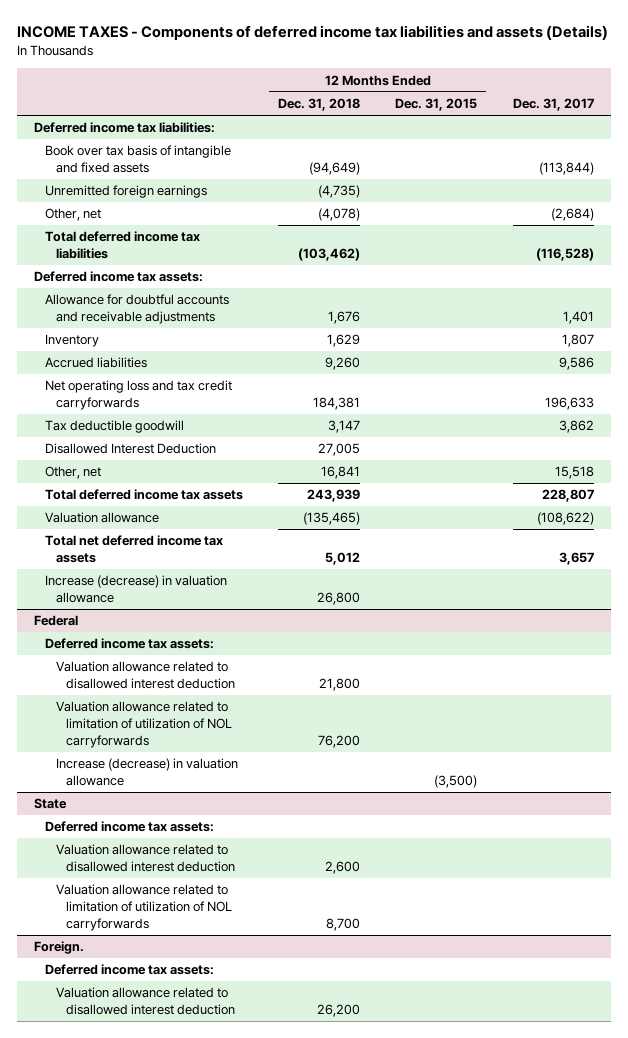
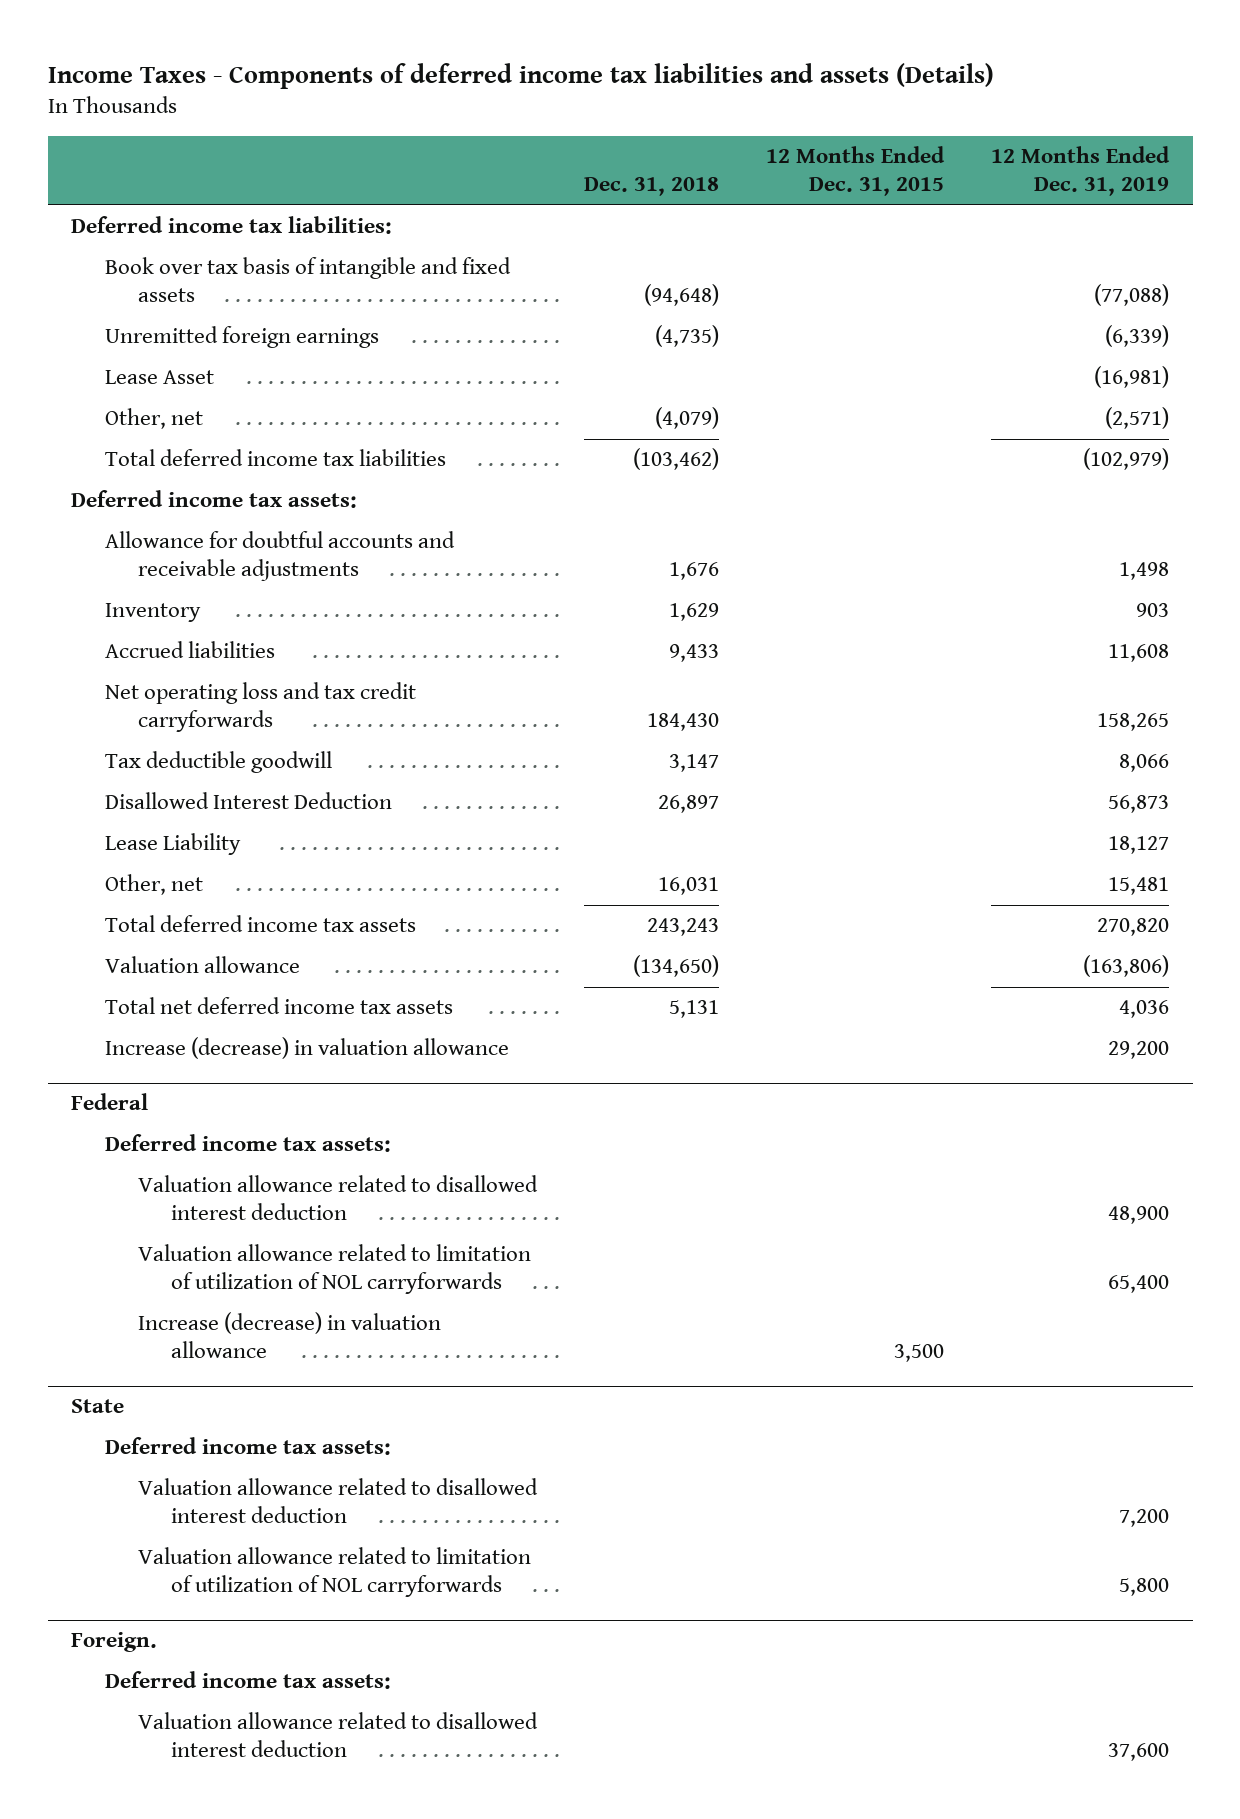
- INCOME TAXES - Components of deferred income tax liabilities and assets (Details)
+ Income Taxes - Components of deferred income tax liabilities and assets (Details)
- | 12 Months Ended Dec. 31, 2018 | 12 Months Ended Dec. 31, 2015 | Dec. 31, 2017
+ | Dec. 31, 2018 | 12 Months Ended Dec. 31, 2015 | 12 Months Ended Dec. 31, 2019
+ Lease Asset | | | (16,981)
+ Lease Liability | | | 18,127
@ Federal
- Increase (decrease) in valuation allowance | | (3,500) |
+ Increase (decrease) in valuation allowance | | 3,500 |

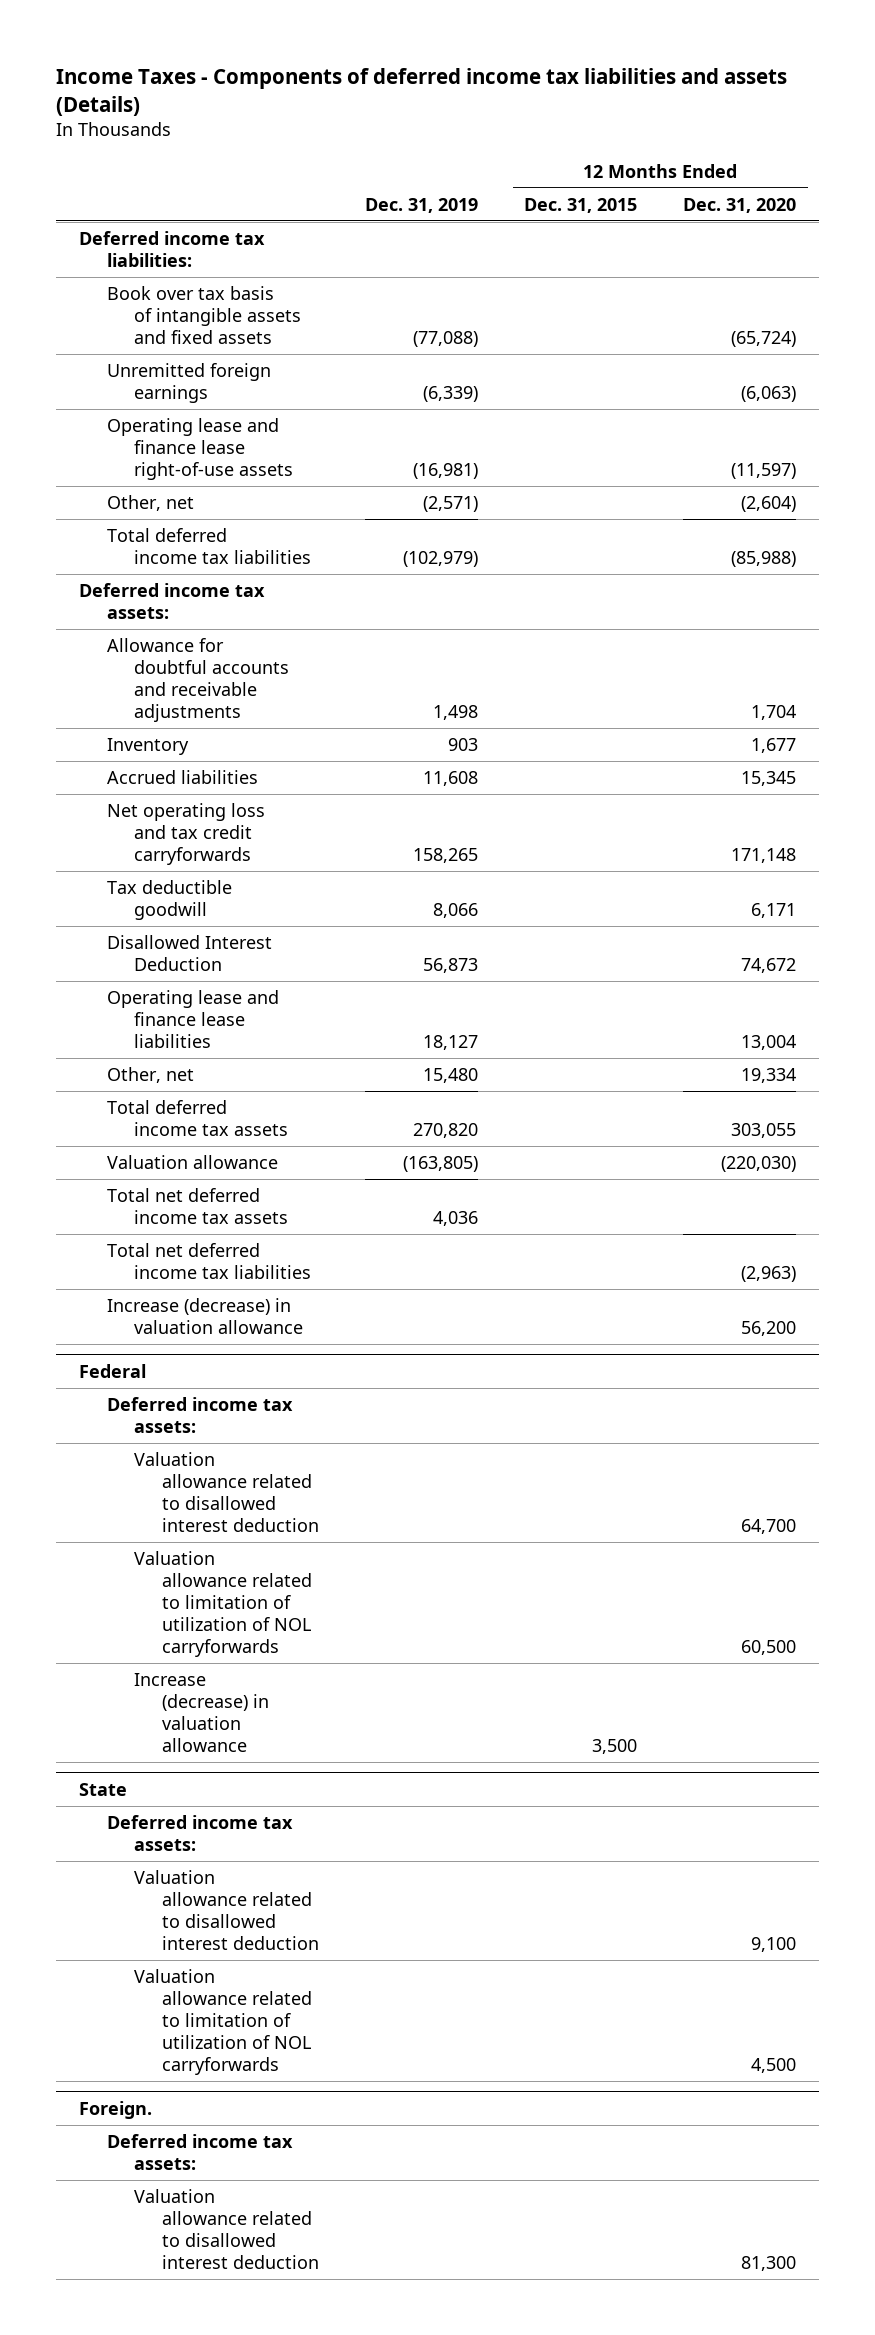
- | Dec. 31, 2018 | 12 Months Ended Dec. 31, 2015 | 12 Months Ended Dec. 31, 2019
+ | Dec. 31, 2019 | 12 Months Ended Dec. 31, 2015 | 12 Months Ended Dec. 31, 2020
- Book over tax basis of intangible and fixed assets | (94,648) | | (77,088)
+ Book over tax basis of intangible assets and fixed assets | (77,088) | | (65,724)
- Lease Asset | | | (16,981)
+ Operating lease and finance lease right-of-use assets | (16,981) | | (11,597)
- Lease Liability | | | 18,127
+ Operating lease and finance lease liabilities | 18,127 | | 13,004
+ Total net deferred income tax liabilities | | | (2,963)

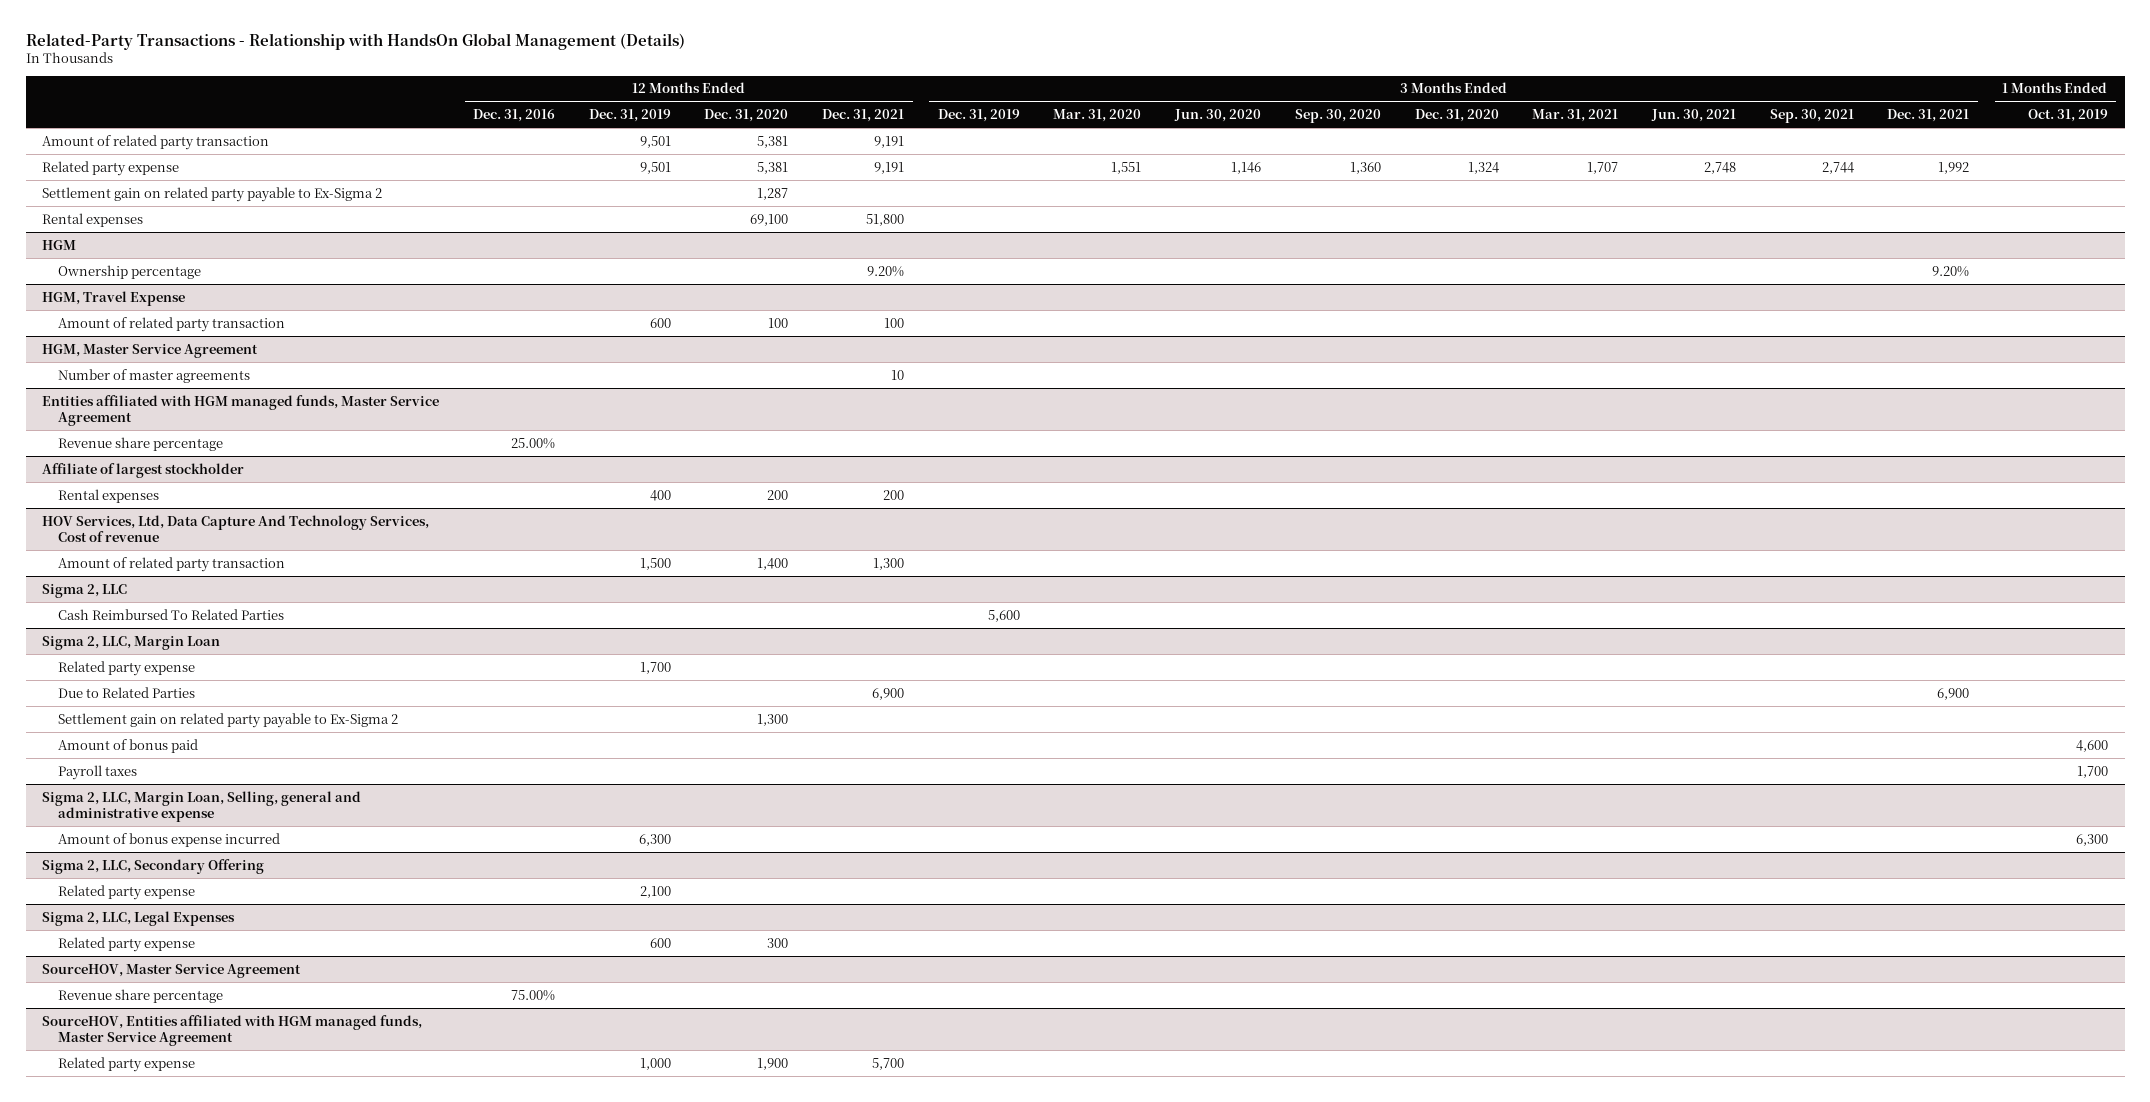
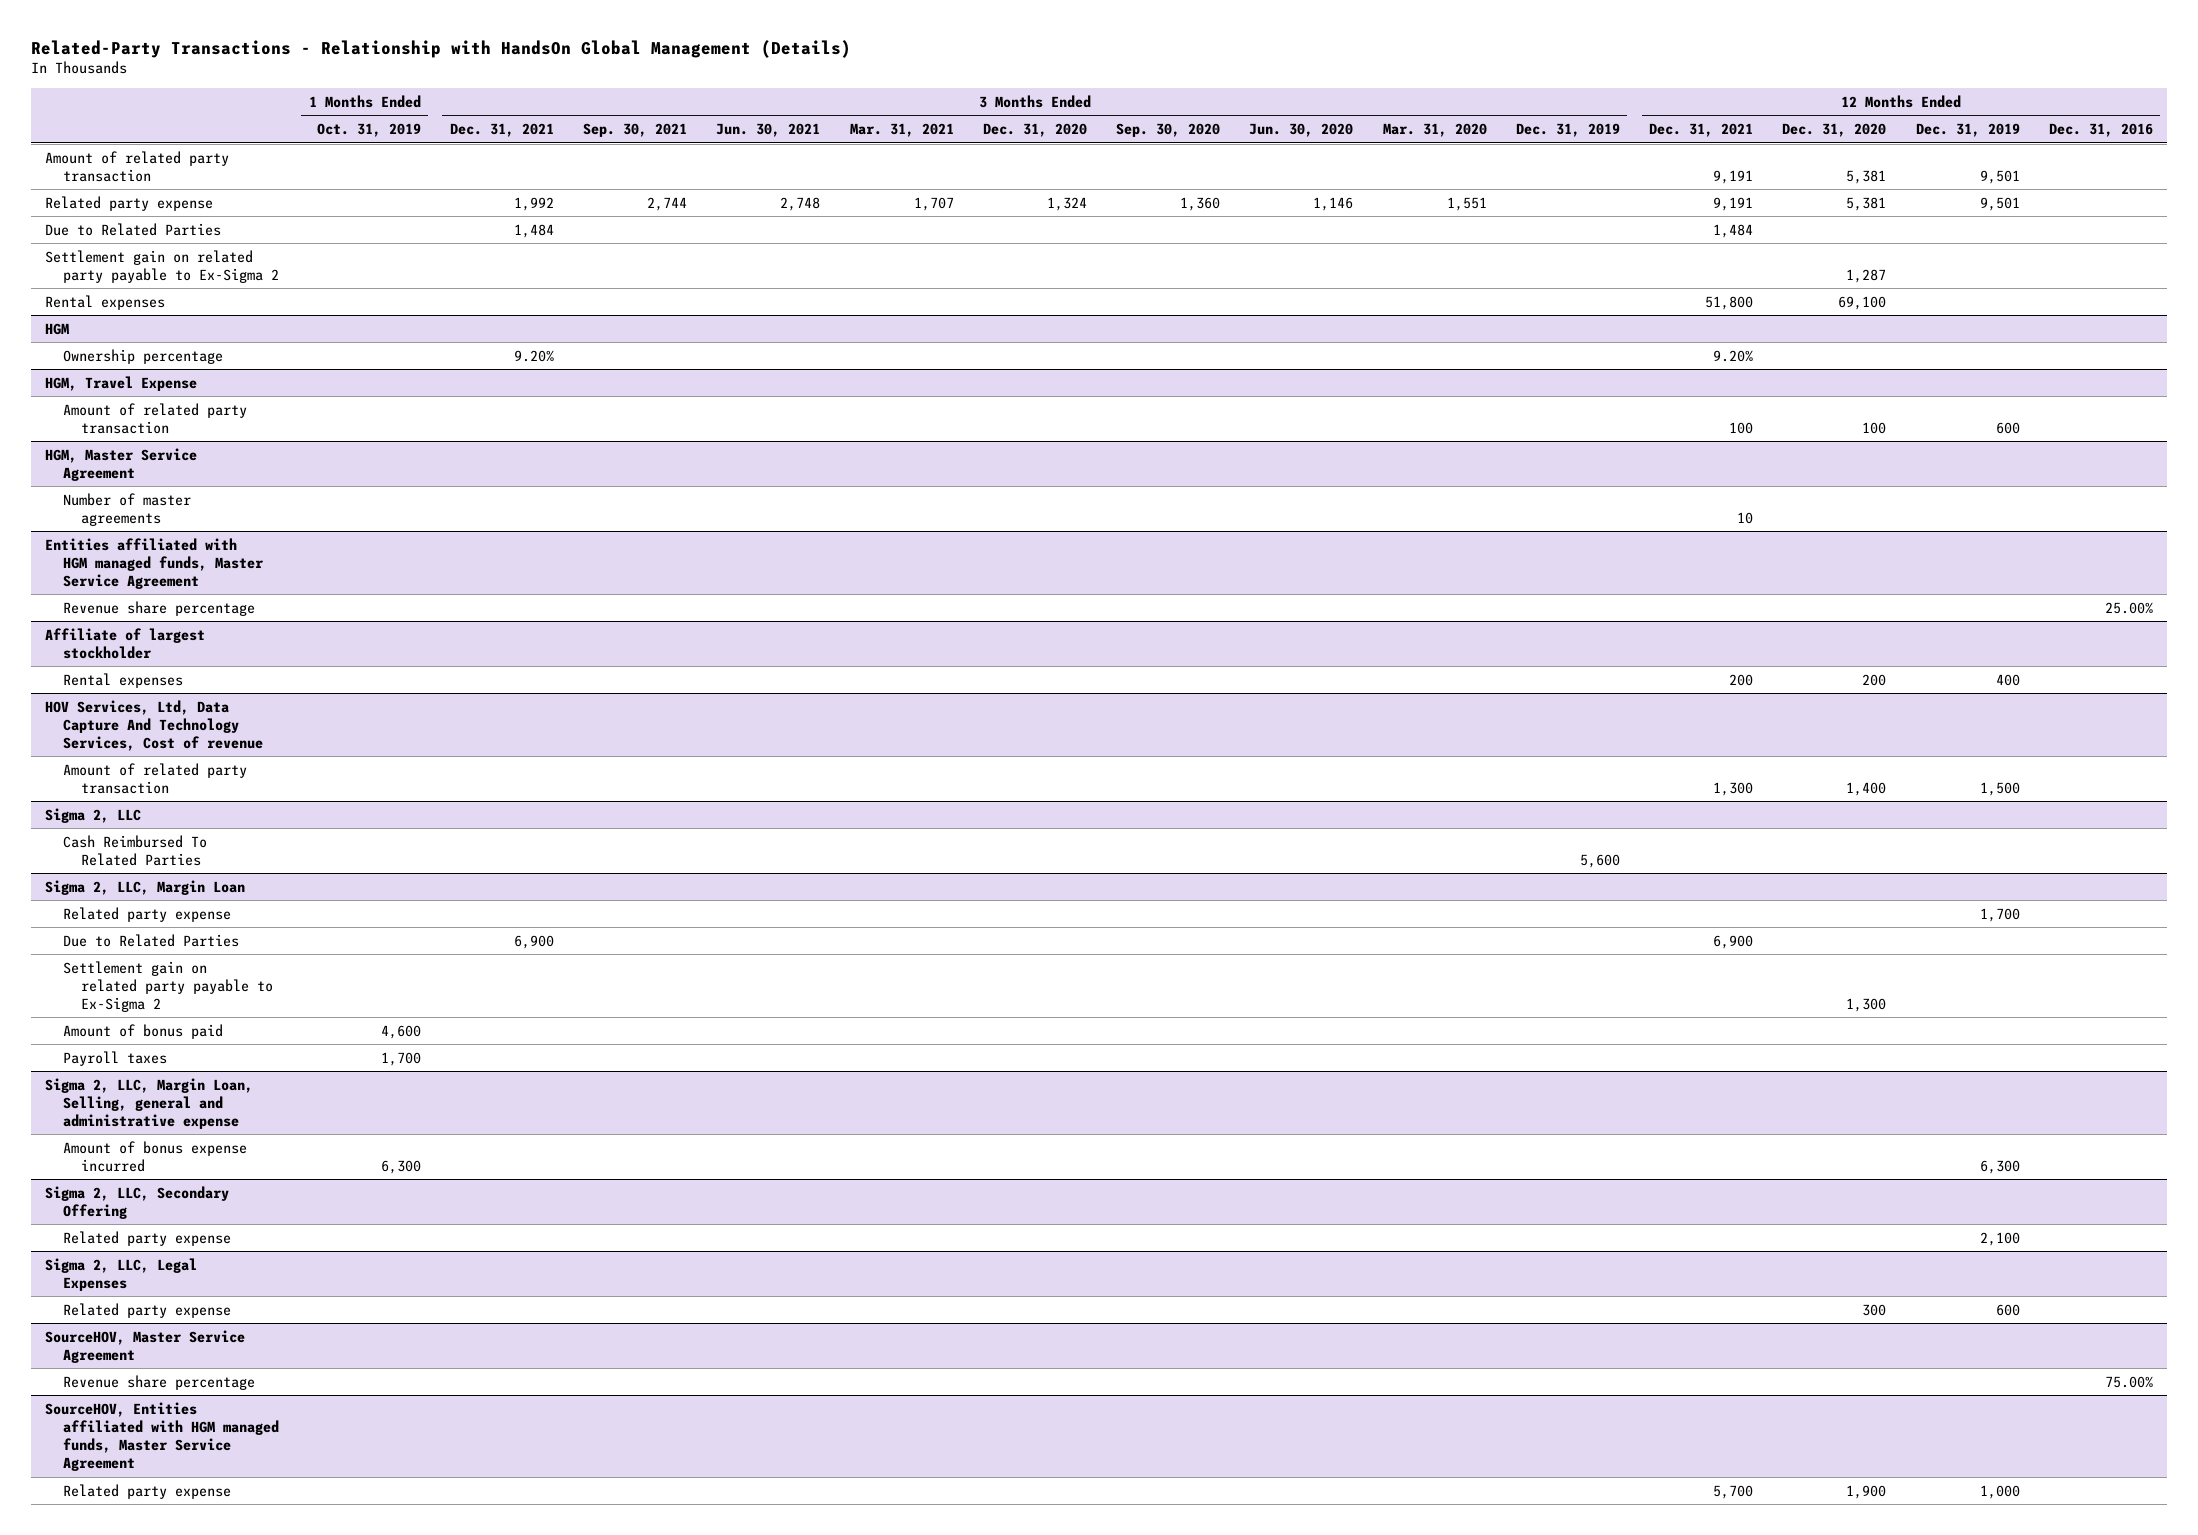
- | 12 Months Ended Dec. 31, 2016 | 12 Months Ended Dec. 31, 2019 | 12 Months Ended Dec. 31, 2020 | 12 Months Ended Dec. 31, 2021 | 3 Months Ended Dec. 31, 2019 | 3 Months Ended Mar. 31, 2020 | 3 Months Ended Jun. 30, 2020 | 3 Months Ended Sep. 30, 2020 | 3 Months Ended Dec. 31, 2020 | 3 Months Ended Mar. 31, 2021 | 3 Months Ended Jun. 30, 2021 | 3 Months Ended Sep. 30, 2021 | 3 Months Ended Dec. 31, 2021 | 1 Months Ended Oct. 31, 2019
+ | 1 Months Ended Oct. 31, 2019 | 3 Months Ended Dec. 31, 2021 | 3 Months Ended Sep. 30, 2021 | 3 Months Ended Jun. 30, 2021 | 3 Months Ended Mar. 31, 2021 | 3 Months Ended Dec. 31, 2020 | 3 Months Ended Sep. 30, 2020 | 3 Months Ended Jun. 30, 2020 | 3 Months Ended Mar. 31, 2020 | 3 Months Ended Dec. 31, 2019 | 12 Months Ended Dec. 31, 2021 | 12 Months Ended Dec. 31, 2020 | 12 Months Ended Dec. 31, 2019 | 12 Months Ended Dec. 31, 2016
+ Due to Related Parties | | 1,484 | | | | | | | | | 1,484 | | |

